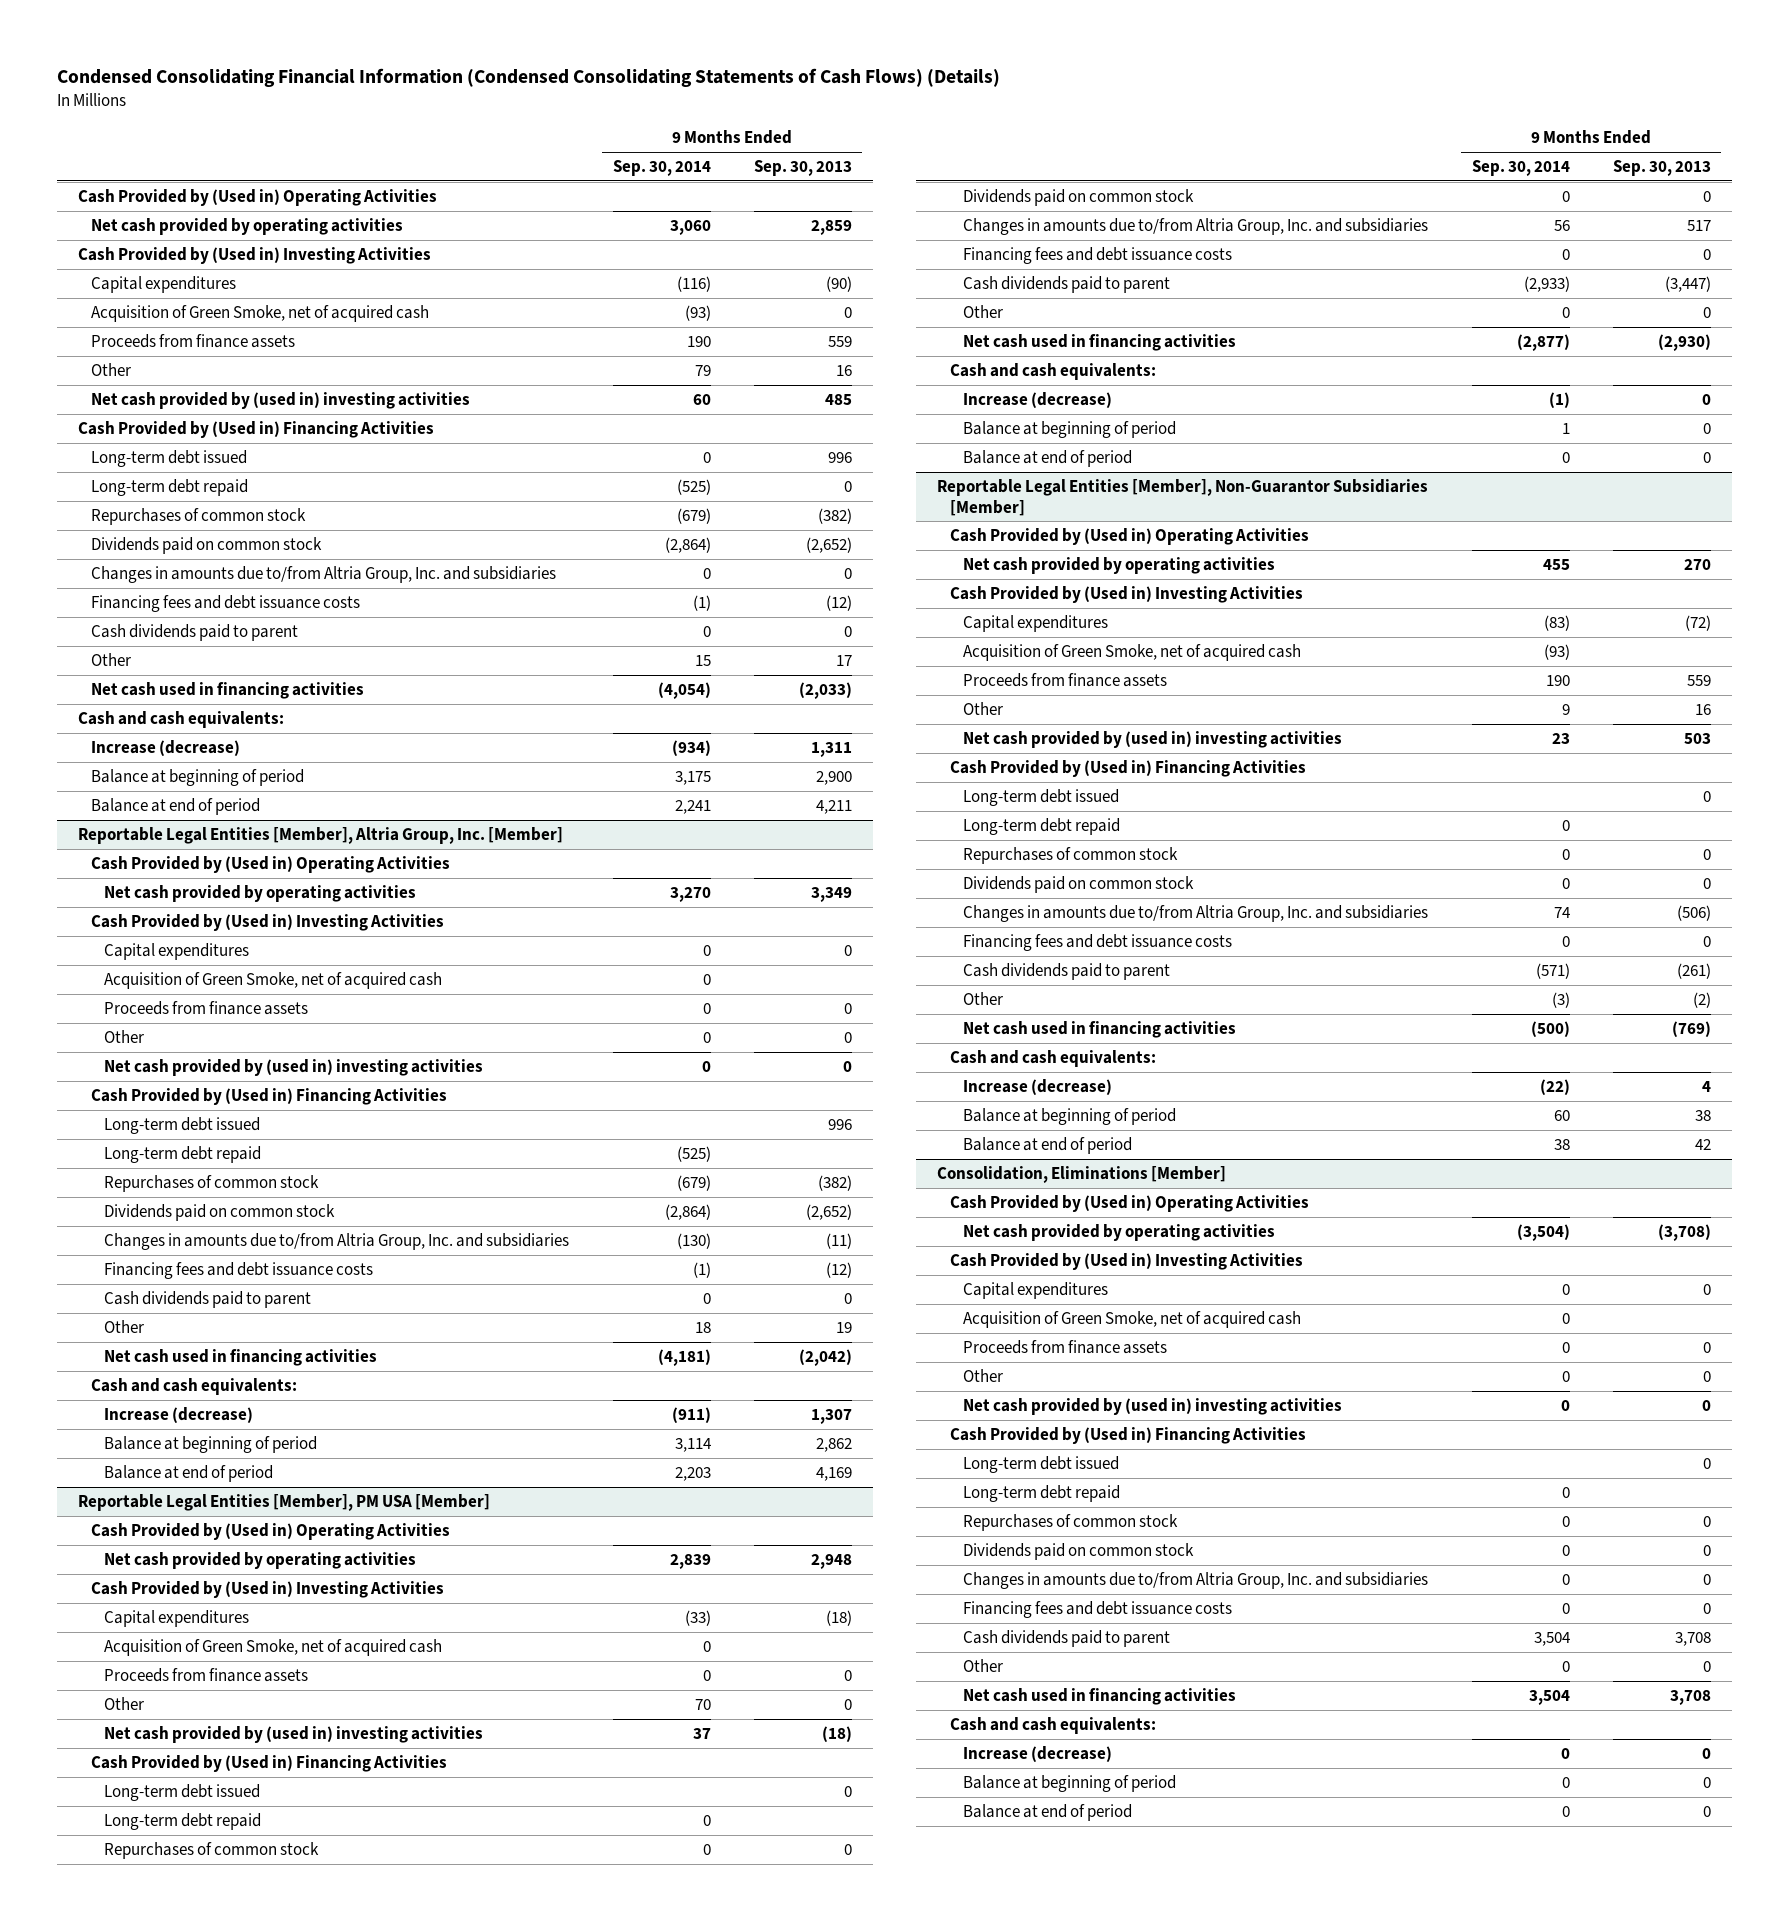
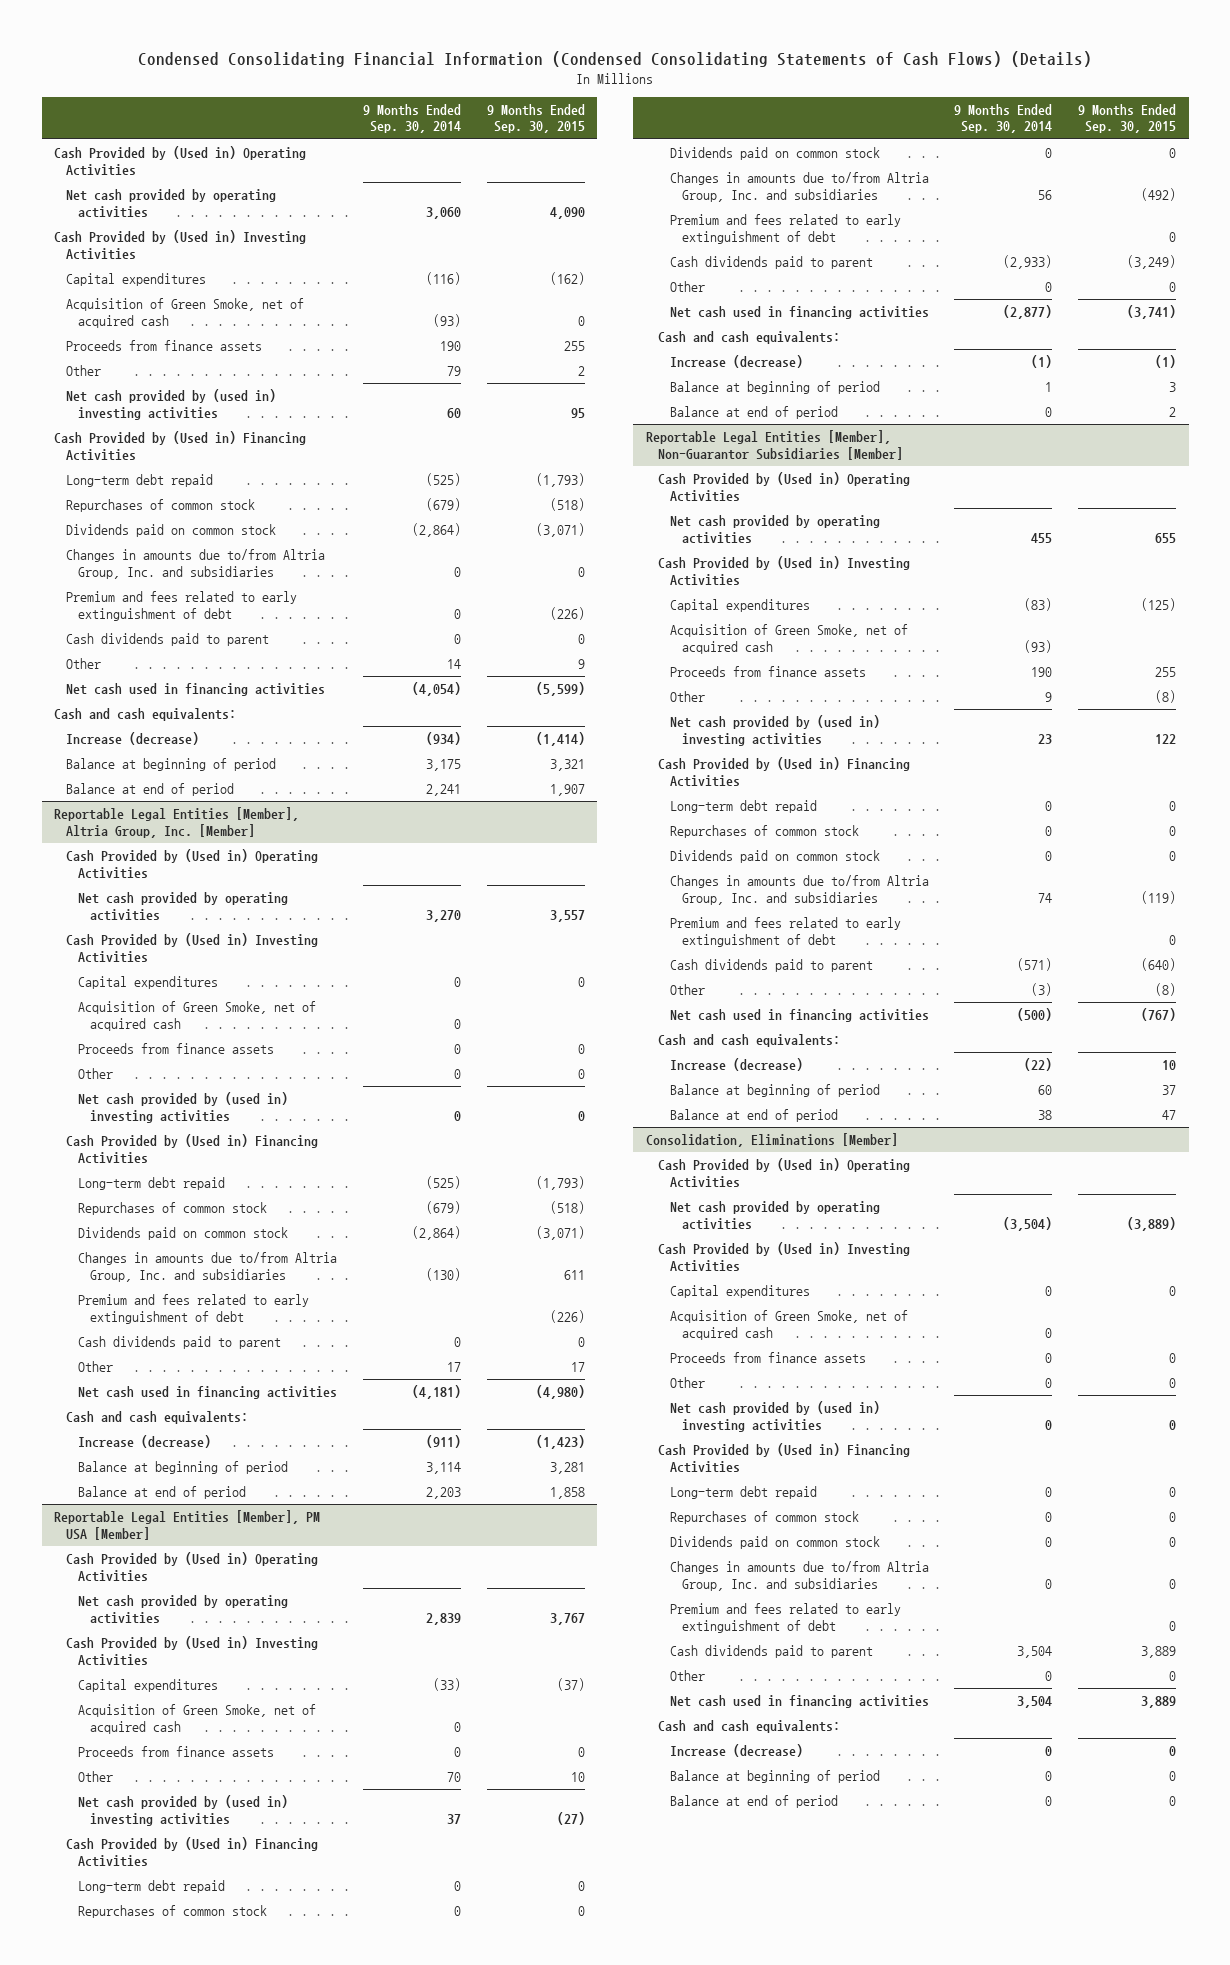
- | 9 Months Ended Sep. 30, 2014 | 9 Months Ended Sep. 30, 2013
+ | 9 Months Ended Sep. 30, 2014 | 9 Months Ended Sep. 30, 2015
- Long-term debt issued | 0 | 996
- Financing fees and debt issuance costs | (1) | (12)
+ Premium and fees related to early extinguishment of debt | 0 | (226)
- Other | 15 | 17
+ Other | 14 | 9
@ Reportable Legal Entities [Member], Altria Group, Inc. [Member]
- Long-term debt issued | | 996
- Financing fees and debt issuance costs | (1) | (12)
+ Premium and fees related to early extinguishment of debt | | (226)
- Other | 18 | 19
+ Other | 17 | 17
@ Reportable Legal Entities [Member], PM USA [Member]
- Long-term debt issued | | 0
- Financing fees and debt issuance costs | 0 | 0
+ Premium and fees related to early extinguishment of debt | | 0
@ Reportable Legal Entities [Member], Non-Guarantor Subsidiaries [Member]
- Long-term debt issued | | 0
- Financing fees and debt issuance costs | 0 | 0
+ Premium and fees related to early extinguishment of debt | | 0
@ Consolidation, Eliminations [Member]
- Long-term debt issued | | 0
- Financing fees and debt issuance costs | 0 | 0
+ Premium and fees related to early extinguishment of debt | | 0

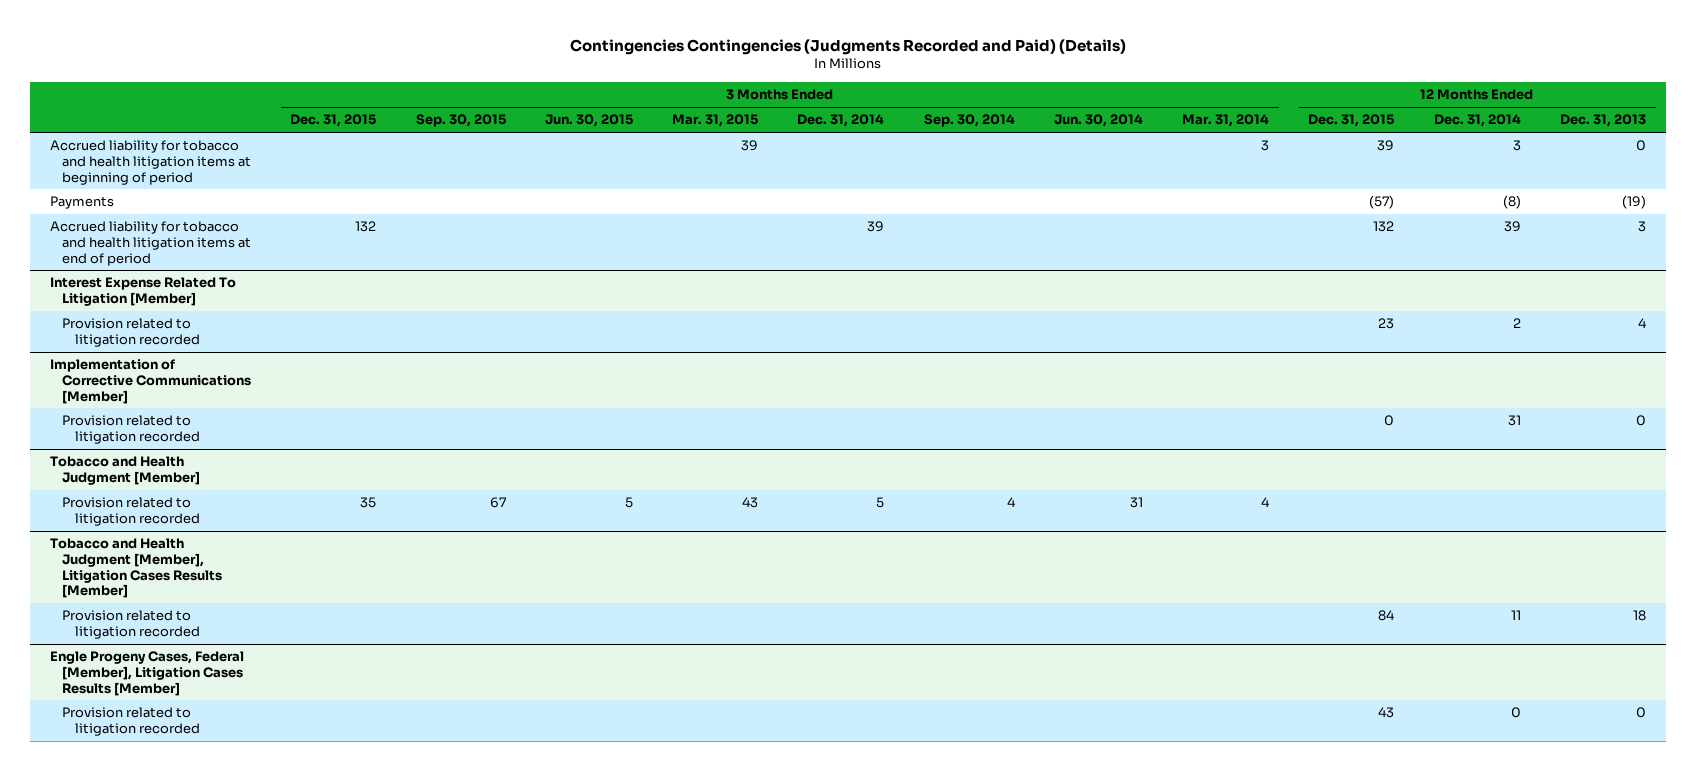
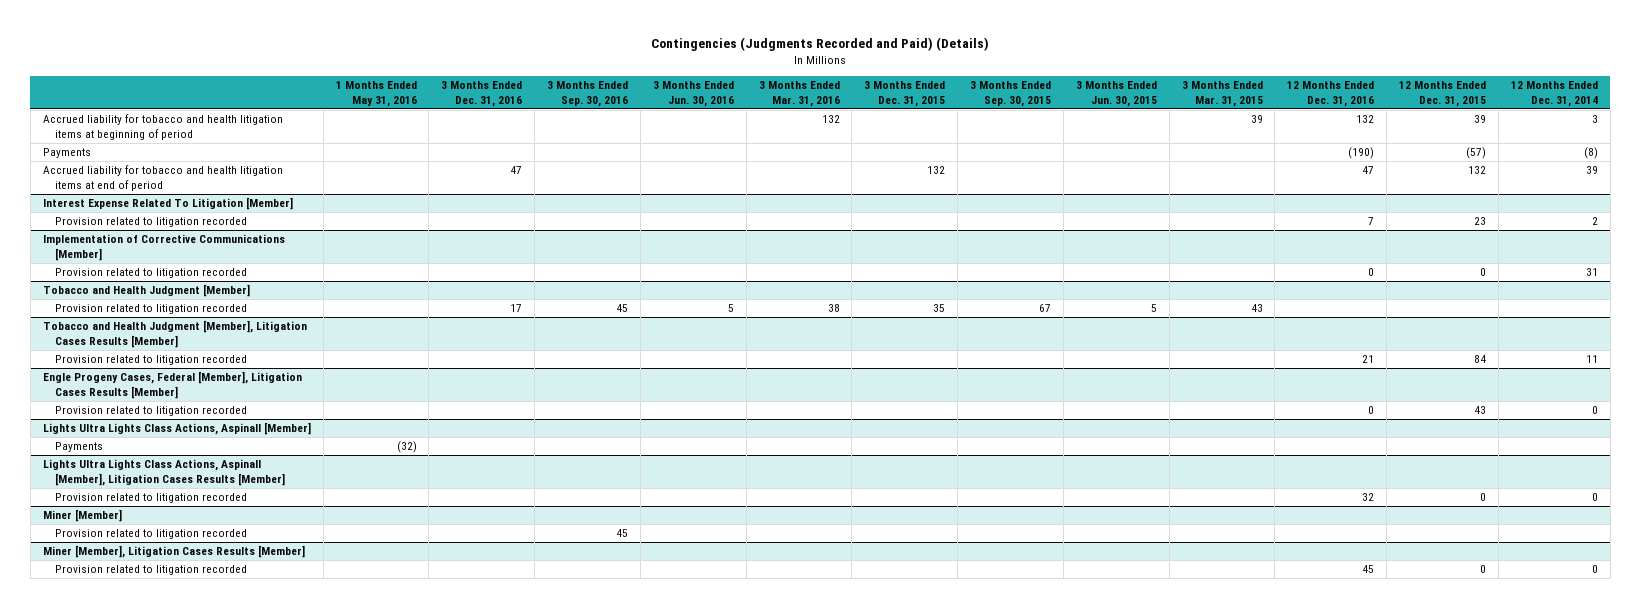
- Contingencies Contingencies (Judgments Recorded and Paid) (Details)
+ Contingencies (Judgments Recorded and Paid) (Details)
- | 3 Months Ended Dec. 31, 2015 | 3 Months Ended Sep. 30, 2015 | 3 Months Ended Jun. 30, 2015 | 3 Months Ended Mar. 31, 2015 | 3 Months Ended Dec. 31, 2014 | 3 Months Ended Sep. 30, 2014 | 3 Months Ended Jun. 30, 2014 | 3 Months Ended Mar. 31, 2014 | 12 Months Ended Dec. 31, 2015 | 12 Months Ended Dec. 31, 2014 | 12 Months Ended Dec. 31, 2013
+ | 1 Months Ended May 31, 2016 | 3 Months Ended Dec. 31, 2016 | 3 Months Ended Sep. 30, 2016 | 3 Months Ended Jun. 30, 2016 | 3 Months Ended Mar. 31, 2016 | 3 Months Ended Dec. 31, 2015 | 3 Months Ended Sep. 30, 2015 | 3 Months Ended Jun. 30, 2015 | 3 Months Ended Mar. 31, 2015 | 12 Months Ended Dec. 31, 2016 | 12 Months Ended Dec. 31, 2015 | 12 Months Ended Dec. 31, 2014
+ Lights Ultra Lights Class Actions, Aspinall [Member]
+ Payments | (32) | | | | | | | | | | |
+ Lights Ultra Lights Class Actions, Aspinall [Member], Litigation Cases Results [Member]
+ Provision related to litigation recorded | | | | | | | | | | 32 | 0 | 0
+ Miner [Member]
+ Provision related to litigation recorded | | | 45 | | | | | | | | |
+ Miner [Member], Litigation Cases Results [Member]
+ Provision related to litigation recorded | | | | | | | | | | 45 | 0 | 0

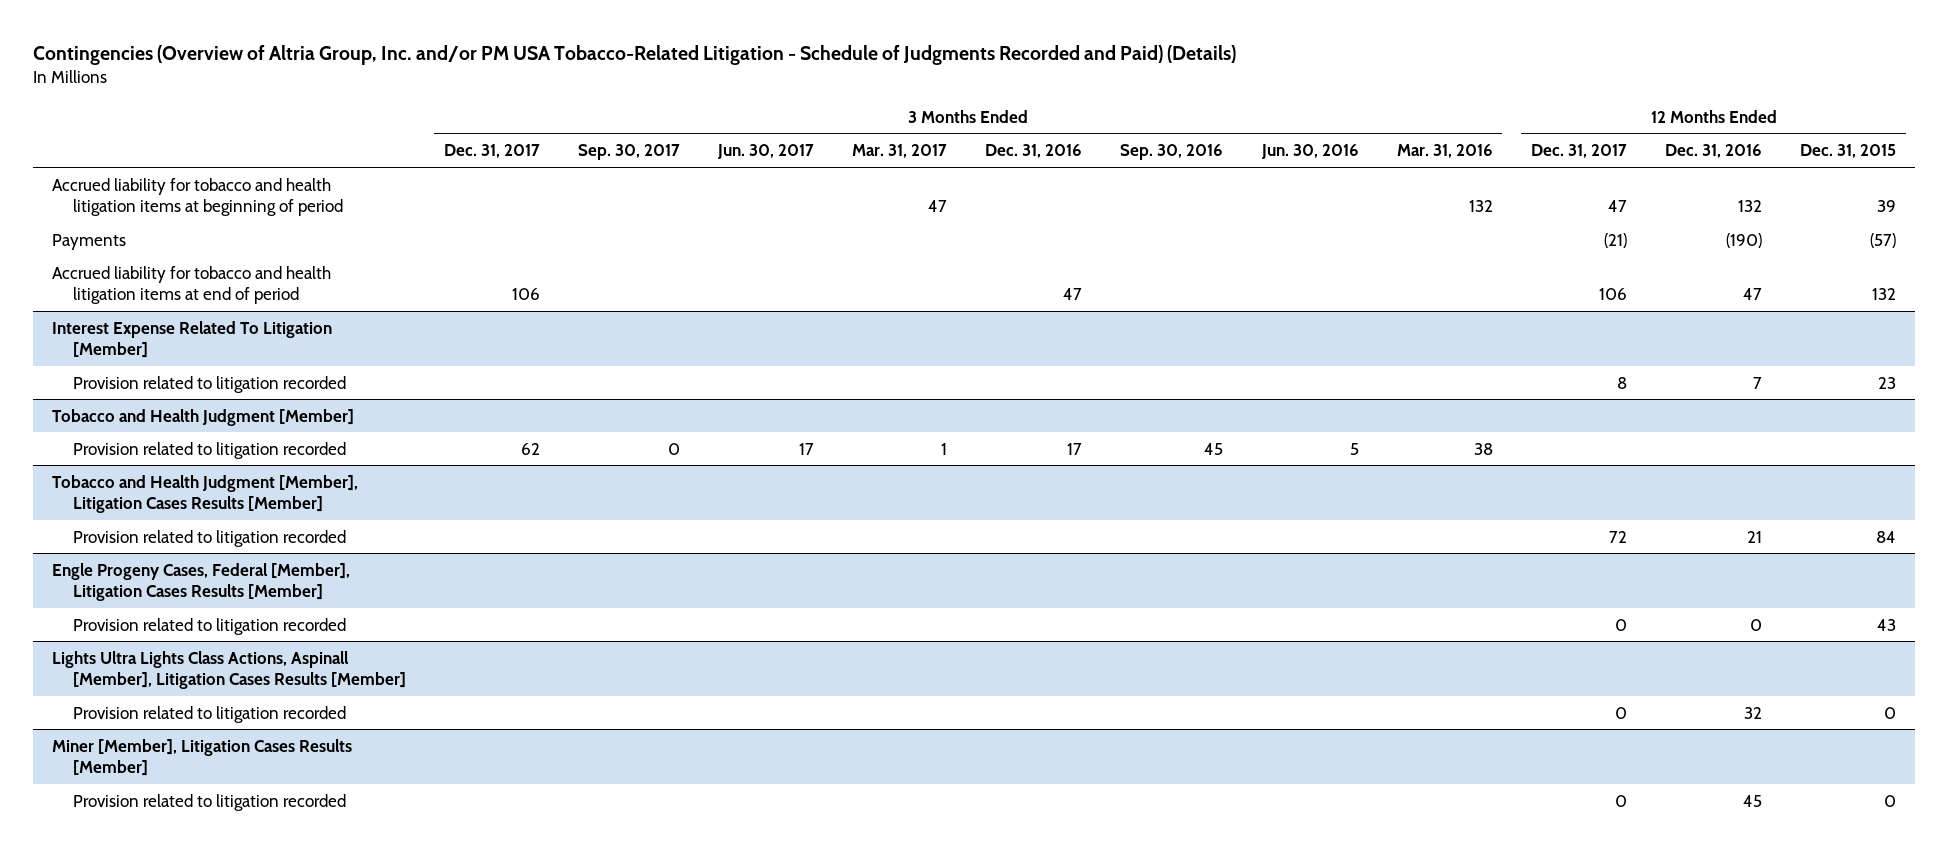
- Contingencies (Judgments Recorded and Paid) (Details)
+ Contingencies (Overview of Altria Group, Inc. and/or PM USA Tobacco-Related Litigation - Schedule of Judgments Recorded and Paid) (Details)
- | 1 Months Ended May 31, 2016 | 3 Months Ended Dec. 31, 2016 | 3 Months Ended Sep. 30, 2016 | 3 Months Ended Jun. 30, 2016 | 3 Months Ended Mar. 31, 2016 | 3 Months Ended Dec. 31, 2015 | 3 Months Ended Sep. 30, 2015 | 3 Months Ended Jun. 30, 2015 | 3 Months Ended Mar. 31, 2015 | 12 Months Ended Dec. 31, 2016 | 12 Months Ended Dec. 31, 2015 | 12 Months Ended Dec. 31, 2014
+ | 3 Months Ended Dec. 31, 2017 | 3 Months Ended Sep. 30, 2017 | 3 Months Ended Jun. 30, 2017 | 3 Months Ended Mar. 31, 2017 | 3 Months Ended Dec. 31, 2016 | 3 Months Ended Sep. 30, 2016 | 3 Months Ended Jun. 30, 2016 | 3 Months Ended Mar. 31, 2016 | 12 Months Ended Dec. 31, 2017 | 12 Months Ended Dec. 31, 2016 | 12 Months Ended Dec. 31, 2015
- Implementation of Corrective Communications [Member]
- Provision related to litigation recorded | | | | | | | | | | 0 | 0 | 31
- Lights Ultra Lights Class Actions, Aspinall [Member]
- Payments | (32) | | | | | | | | | | |
- Miner [Member]
- Provision related to litigation recorded | | | 45 | | | | | | | | |

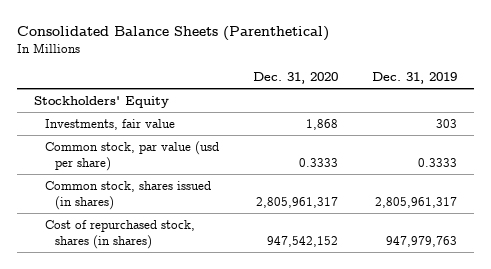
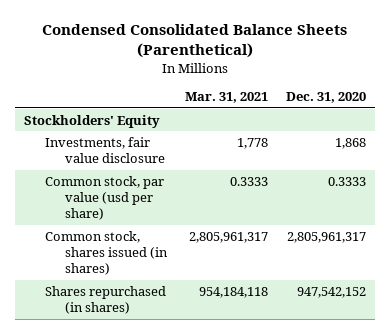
- Consolidated Balance Sheets (Parenthetical)
+ Condensed Consolidated Balance Sheets (Parenthetical)
- | Dec. 31, 2020 | Dec. 31, 2019
+ | Mar. 31, 2021 | Dec. 31, 2020
- Investments, fair value | 1,868 | 303
+ Investments, fair value disclosure | 1,778 | 1,868
- Cost of repurchased stock, shares (in shares) | 947,542,152 | 947,979,763
+ Shares repurchased (in shares) | 954,184,118 | 947,542,152

